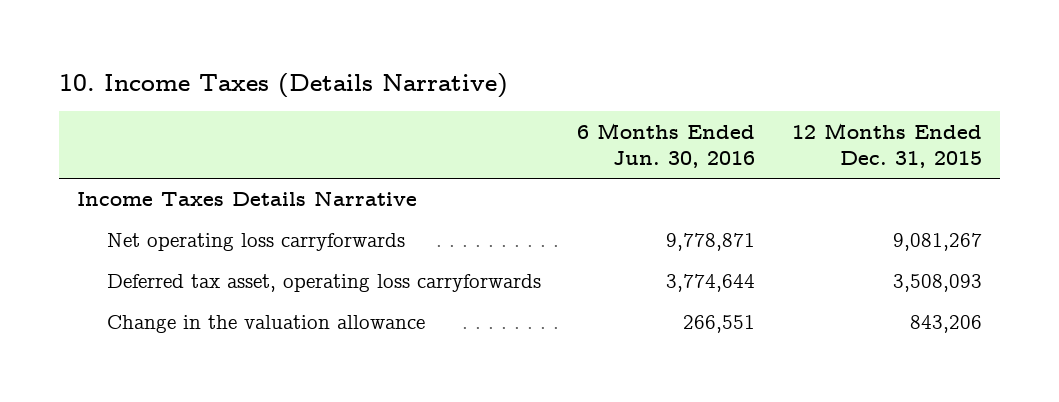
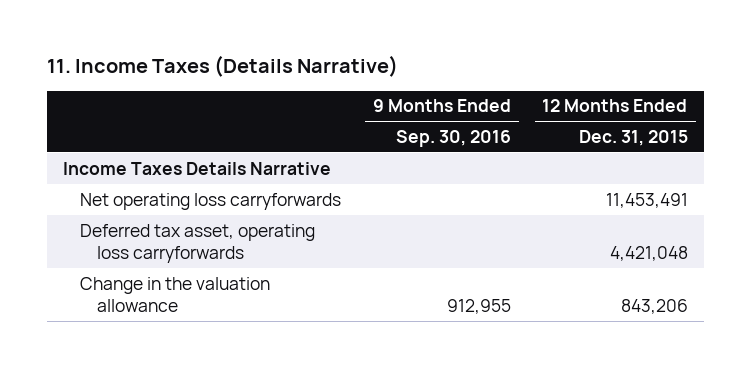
- 10. Income Taxes (Details Narrative)
+ 11. Income Taxes (Details Narrative)
- | 6 Months Ended Jun. 30, 2016 | 12 Months Ended Dec. 31, 2015
+ | 9 Months Ended Sep. 30, 2016 | 12 Months Ended Dec. 31, 2015
- Net operating loss carryforwards | 9,778,871 | 9,081,267
- Deferred tax asset, operating loss carryforwards | 3,774,644 | 3,508,093
+ Net operating loss carryforwards | | 11,453,491
+ Deferred tax asset, operating loss carryforwards | | 4,421,048

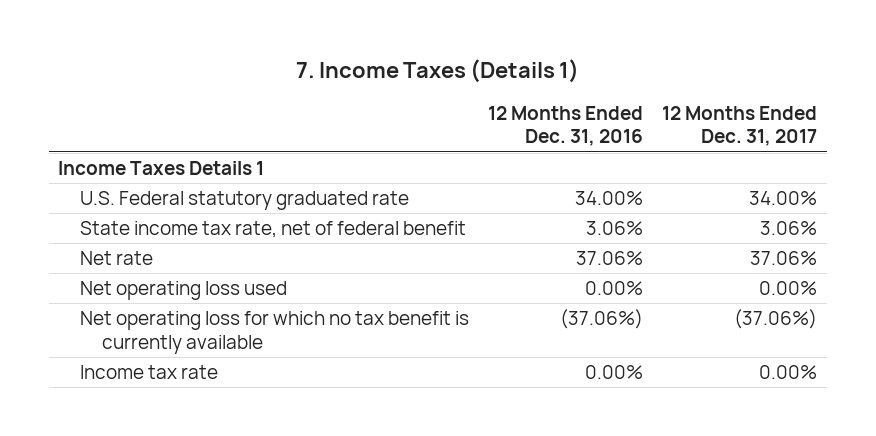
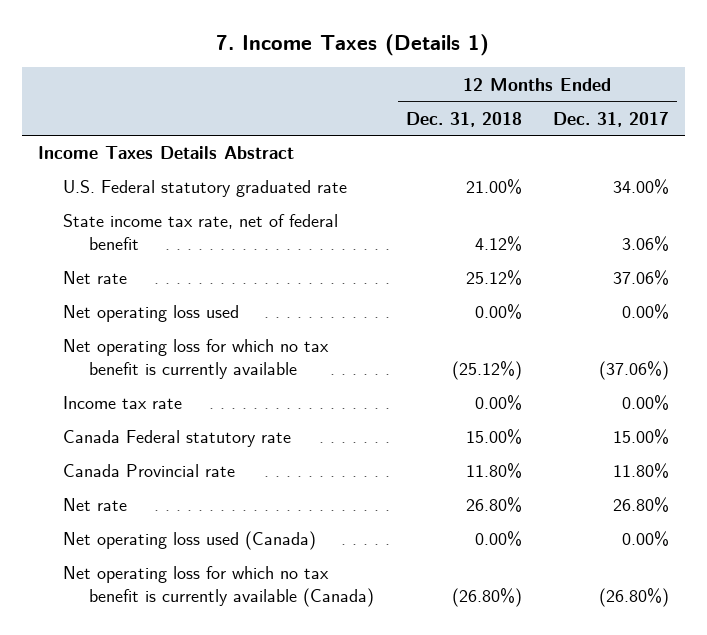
- | 12 Months Ended Dec. 31, 2016 | 12 Months Ended Dec. 31, 2017
+ | 12 Months Ended Dec. 31, 2018 | 12 Months Ended Dec. 31, 2017
- Income Taxes Details 1
+ Income Taxes Details Abstract
+ Canada Federal statutory rate | 15.00% | 15.00%
+ Canada Provincial rate | 11.80% | 11.80%
+ Net rate | 26.80% | 26.80%
+ Net operating loss used (Canada) | 0.00% | 0.00%
+ Net operating loss for which no tax benefit is currently available (Canada) | (26.80%) | (26.80%)

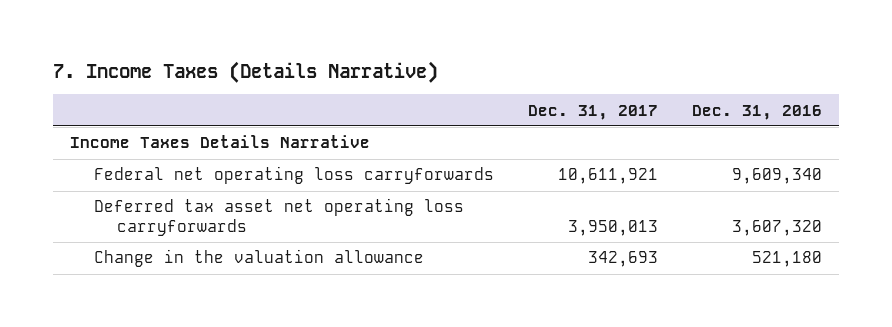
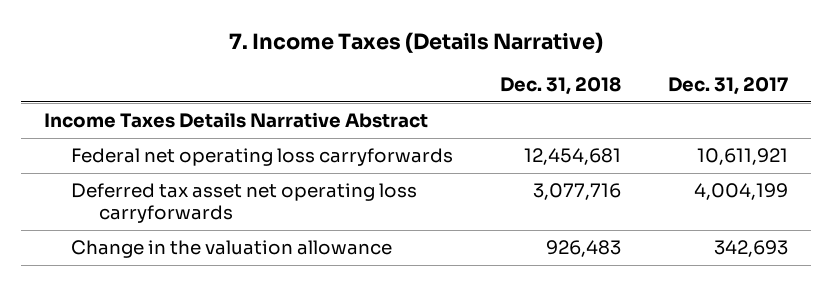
- | Dec. 31, 2017 | Dec. 31, 2016
+ | Dec. 31, 2018 | Dec. 31, 2017
- Income Taxes Details Narrative
+ Income Taxes Details Narrative Abstract
- Deferred tax asset net operating loss carryforwards | 3,950,013 | 3,607,320
+ Deferred tax asset net operating loss carryforwards | 3,077,716 | 4,004,199

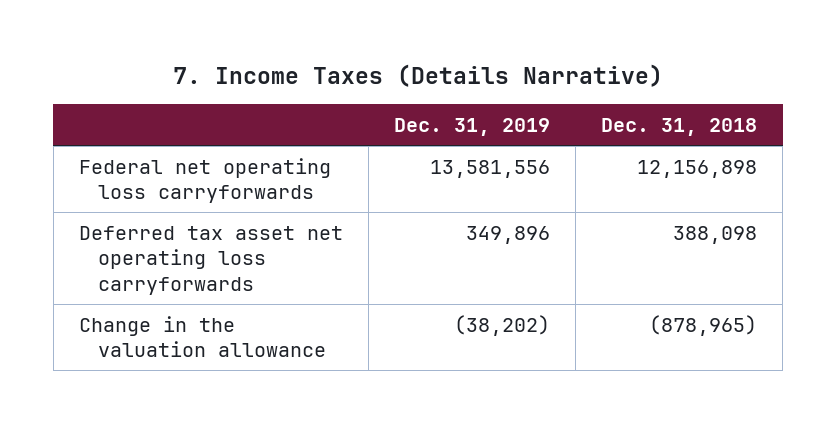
- | Dec. 31, 2018 | Dec. 31, 2017
+ | Dec. 31, 2019 | Dec. 31, 2018
- Income Taxes Details Narrative Abstract
- Federal net operating loss carryforwards | 12,454,681 | 10,611,921
- Deferred tax asset net operating loss carryforwards | 3,077,716 | 4,004,199
- Change in the valuation allowance | 926,483 | 342,693
+ Federal net operating loss carryforwards | 13,581,556 | 12,156,898
+ Deferred tax asset net operating loss carryforwards | 349,896 | 388,098
+ Change in the valuation allowance | (38,202) | (878,965)

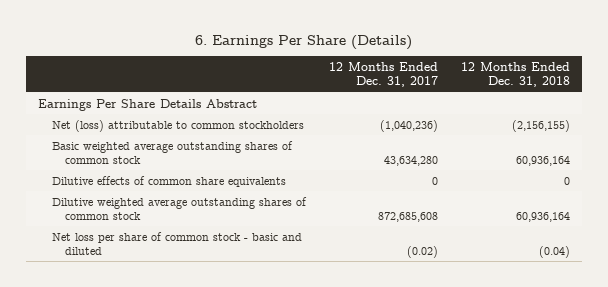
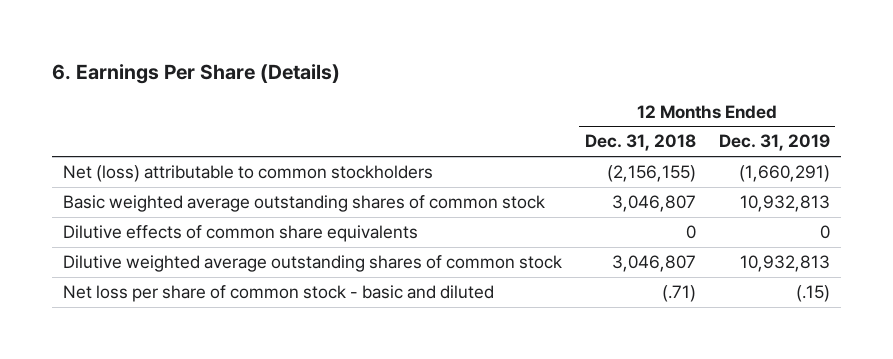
- | 12 Months Ended Dec. 31, 2017 | 12 Months Ended Dec. 31, 2018
+ | 12 Months Ended Dec. 31, 2018 | 12 Months Ended Dec. 31, 2019
- Earnings Per Share Details Abstract
- Basic weighted average outstanding shares of common stock | 43,634,280 | 60,936,164
+ Basic weighted average outstanding shares of common stock | 3,046,807 | 10,932,813
- Dilutive weighted average outstanding shares of common stock | 872,685,608 | 60,936,164
- Net loss per share of common stock - basic and diluted | (0.02) | (0.04)
+ Dilutive weighted average outstanding shares of common stock | 3,046,807 | 10,932,813
+ Net loss per share of common stock - basic and diluted | (.71) | (.15)

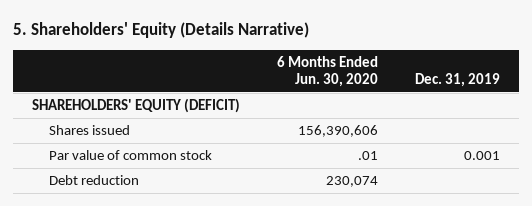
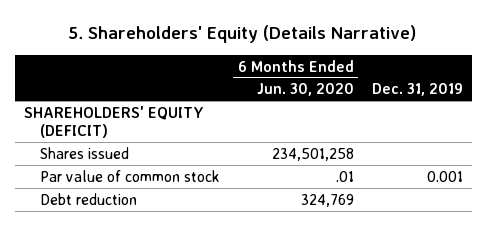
- Shares issued | 156,390,606 |
+ Shares issued | 234,501,258 |
- Debt reduction | 230,074 |
+ Debt reduction | 324,769 |

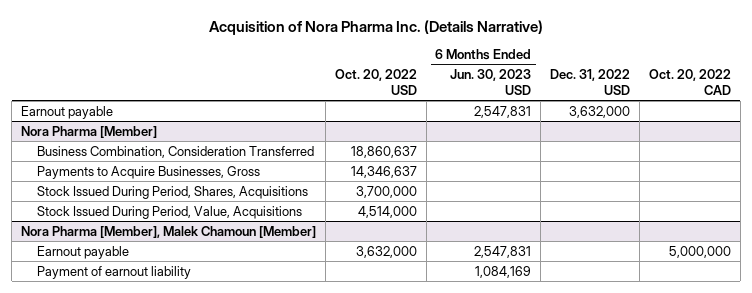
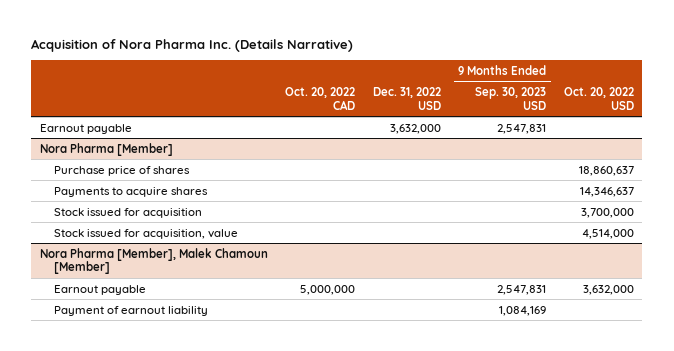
- | Oct. 20, 2022 USD | 6 Months Ended Jun. 30, 2023 USD | Dec. 31, 2022 USD | Oct. 20, 2022 CAD
+ | Oct. 20, 2022 CAD | Dec. 31, 2022 USD | 9 Months Ended Sep. 30, 2023 USD | Oct. 20, 2022 USD
@ Nora Pharma [Member]
- Business Combination, Consideration Transferred | 18,860,637 | | |
- Payments to Acquire Businesses, Gross | 14,346,637 | | |
- Stock Issued During Period, Shares, Acquisitions | 3,700,000 | | |
- Stock Issued During Period, Value, Acquisitions | 4,514,000 | | |
+ Purchase price of shares | | | | 18,860,637
+ Payments to acquire shares | | | | 14,346,637
+ Stock issued for acquisition | | | | 3,700,000
+ Stock issued for acquisition, value | | | | 4,514,000

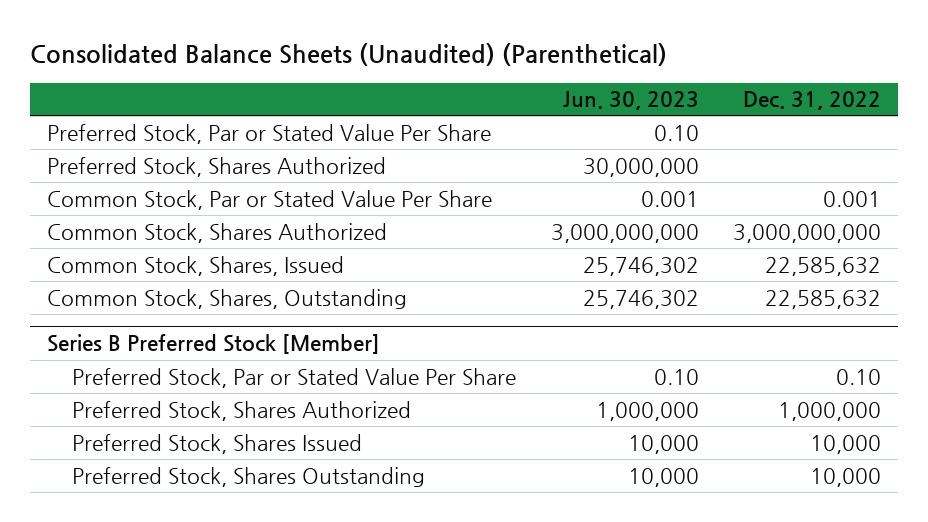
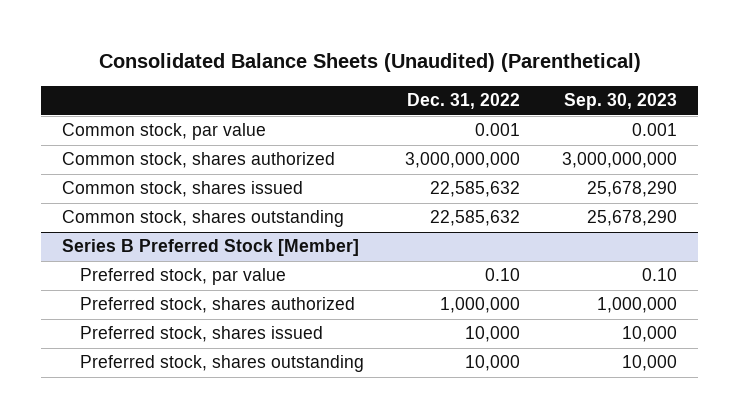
- | Jun. 30, 2023 | Dec. 31, 2022
+ | Dec. 31, 2022 | Sep. 30, 2023
- Preferred Stock, Par or Stated Value Per Share | 0.10 |
- Preferred Stock, Shares Authorized | 30,000,000 |
- Common Stock, Par or Stated Value Per Share | 0.001 | 0.001
- Common Stock, Shares Authorized | 3,000,000,000 | 3,000,000,000
- Common Stock, Shares, Issued | 25,746,302 | 22,585,632
- Common Stock, Shares, Outstanding | 25,746,302 | 22,585,632
+ Common stock, par value | 0.001 | 0.001
+ Common stock, shares authorized | 3,000,000,000 | 3,000,000,000
+ Common stock, shares issued | 22,585,632 | 25,678,290
+ Common stock, shares outstanding | 22,585,632 | 25,678,290
@ Series B Preferred Stock [Member]
- Preferred Stock, Par or Stated Value Per Share | 0.10 | 0.10
- Preferred Stock, Shares Authorized | 1,000,000 | 1,000,000
- Preferred Stock, Shares Issued | 10,000 | 10,000
- Preferred Stock, Shares Outstanding | 10,000 | 10,000
+ Preferred stock, par value | 0.10 | 0.10
+ Preferred stock, shares authorized | 1,000,000 | 1,000,000
+ Preferred stock, shares issued | 10,000 | 10,000
+ Preferred stock, shares outstanding | 10,000 | 10,000

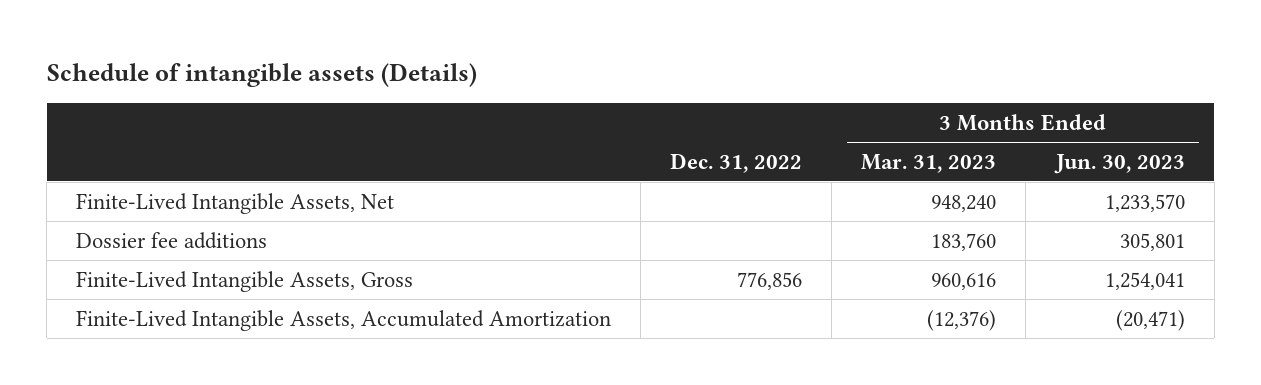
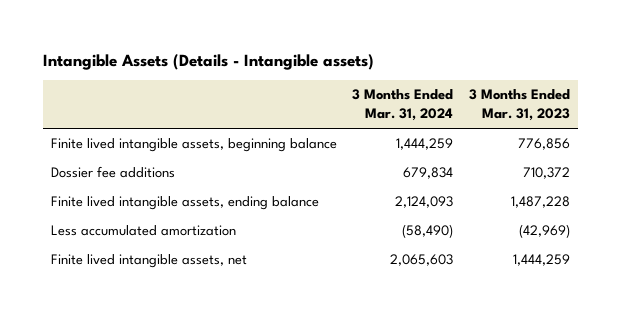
- Schedule of intangible assets (Details)
+ Intangible Assets (Details - Intangible assets)
- | Dec. 31, 2022 | 3 Months Ended Mar. 31, 2023 | 3 Months Ended Jun. 30, 2023
+ | 3 Months Ended Mar. 31, 2024 | 3 Months Ended Mar. 31, 2023
- Finite-Lived Intangible Assets, Net | | 948,240 | 1,233,570
- Dossier fee additions | | 183,760 | 305,801
- Finite-Lived Intangible Assets, Gross | 776,856 | 960,616 | 1,254,041
- Finite-Lived Intangible Assets, Accumulated Amortization | | (12,376) | (20,471)
+ Finite lived intangible assets, beginning balance | 1,444,259 | 776,856
+ Dossier fee additions | 679,834 | 710,372
+ Finite lived intangible assets, ending balance | 2,124,093 | 1,487,228
+ Less accumulated amortization | (58,490) | (42,969)
+ Finite lived intangible assets, net | 2,065,603 | 1,444,259

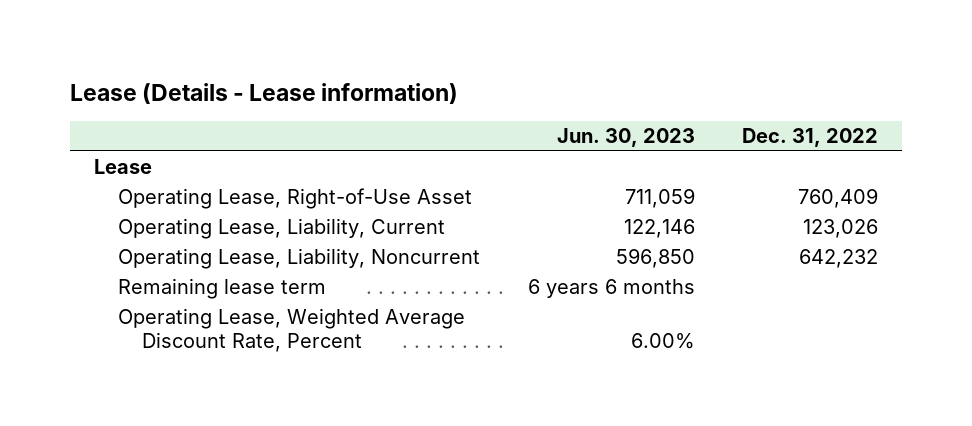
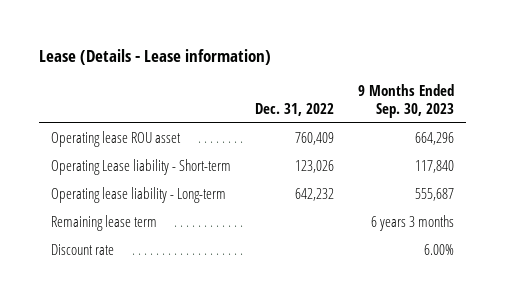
- | Jun. 30, 2023 | Dec. 31, 2022
+ | Dec. 31, 2022 | 9 Months Ended Sep. 30, 2023
- Lease
- Operating Lease, Right-of-Use Asset | 711,059 | 760,409
- Operating Lease, Liability, Current | 122,146 | 123,026
- Operating Lease, Liability, Noncurrent | 596,850 | 642,232
+ Operating lease ROU asset | 760,409 | 664,296
+ Operating Lease liability - Short-term | 123,026 | 117,840
+ Operating lease liability - Long-term | 642,232 | 555,687
- Operating Lease, Weighted Average Discount Rate, Percent | 6.00% |
+ Discount rate | | 6.00%

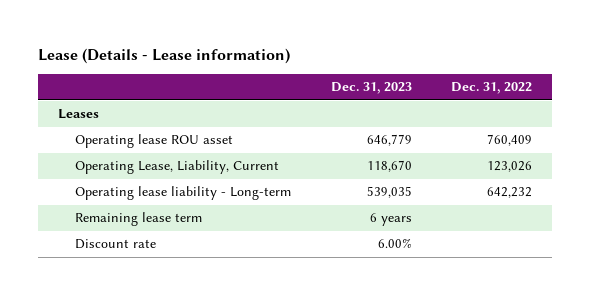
- | Dec. 31, 2022 | 9 Months Ended Sep. 30, 2023
+ | Dec. 31, 2023 | Dec. 31, 2022
+ Leases
- Operating Lease liability - Short-term | 123,026 | 117,840
+ Operating Lease, Liability, Current | 118,670 | 123,026

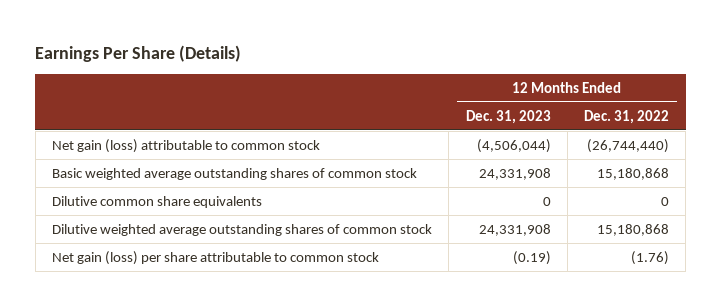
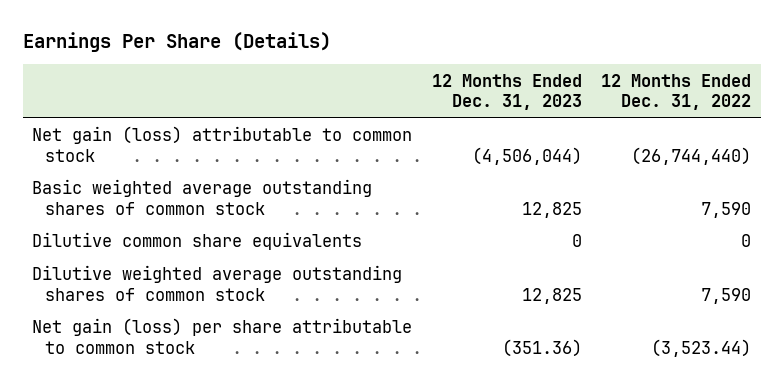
- Basic weighted average outstanding shares of common stock | 24,331,908 | 15,180,868
+ Basic weighted average outstanding shares of common stock | 12,825 | 7,590
- Dilutive weighted average outstanding shares of common stock | 24,331,908 | 15,180,868
- Net gain (loss) per share attributable to common stock | (0.19) | (1.76)
+ Dilutive weighted average outstanding shares of common stock | 12,825 | 7,590
+ Net gain (loss) per share attributable to common stock | (351.36) | (3,523.44)

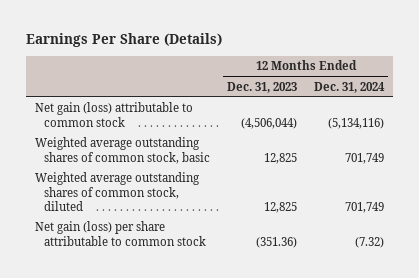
- | 12 Months Ended Dec. 31, 2023 | 12 Months Ended Dec. 31, 2022
+ | 12 Months Ended Dec. 31, 2023 | 12 Months Ended Dec. 31, 2024
- Basic weighted average outstanding shares of common stock | 12,825 | 7,590
- Dilutive common share equivalents | 0 | 0
- Dilutive weighted average outstanding shares of common stock | 12,825 | 7,590
+ Weighted average outstanding shares of common stock, basic | 12,825 | 701,749
+ Weighted average outstanding shares of common stock, diluted | 12,825 | 701,749

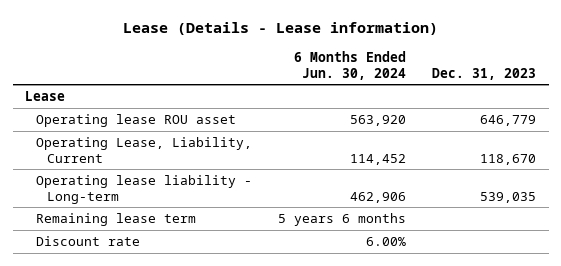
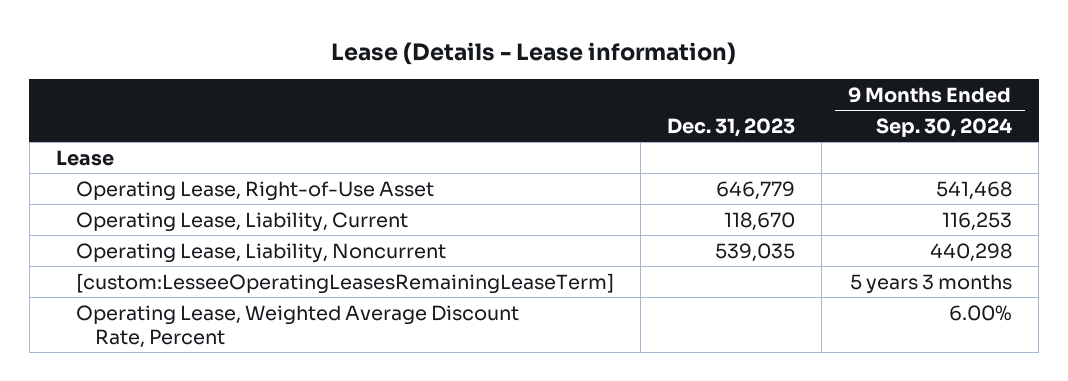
- | 6 Months Ended Jun. 30, 2024 | Dec. 31, 2023
+ | Dec. 31, 2023 | 9 Months Ended Sep. 30, 2024
- Operating lease ROU asset | 563,920 | 646,779
+ Operating Lease, Right-of-Use Asset | 646,779 | 541,468
- Operating lease liability - Long-term | 462,906 | 539,035
- Remaining lease term | 5 years 6 months |
- Discount rate | 6.00% |
+ Operating Lease, Liability, Noncurrent | 539,035 | 440,298
+ [custom:LesseeOperatingLeasesRemainingLeaseTerm] | | 5 years 3 months
+ Operating Lease, Weighted Average Discount Rate, Percent | | 6.00%

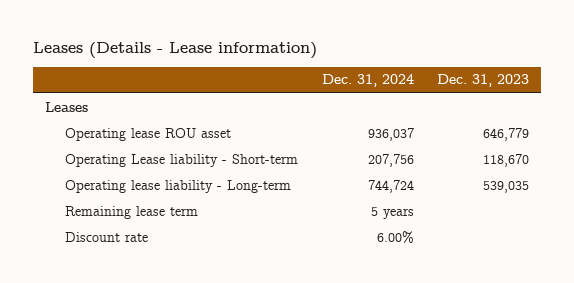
- Lease (Details - Lease information)
+ Leases (Details - Lease information)
- | Dec. 31, 2023 | 9 Months Ended Sep. 30, 2024
+ | Dec. 31, 2024 | Dec. 31, 2023
- Lease
- Operating Lease, Right-of-Use Asset | 646,779 | 541,468
- Operating Lease, Liability, Current | 118,670 | 116,253
- Operating Lease, Liability, Noncurrent | 539,035 | 440,298
- [custom:LesseeOperatingLeasesRemainingLeaseTerm] | | 5 years 3 months
- Operating Lease, Weighted Average Discount Rate, Percent | | 6.00%
+ Leases
+ Operating lease ROU asset | 936,037 | 646,779
+ Operating Lease liability - Short-term | 207,756 | 118,670
+ Operating lease liability - Long-term | 744,724 | 539,035
+ Remaining lease term | 5 years |
+ Discount rate | 6.00% |

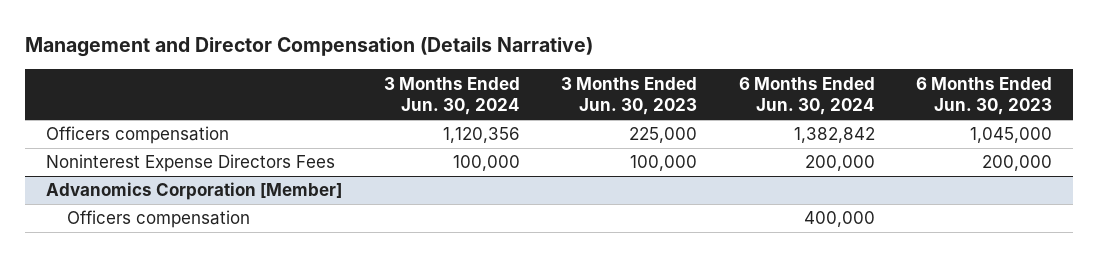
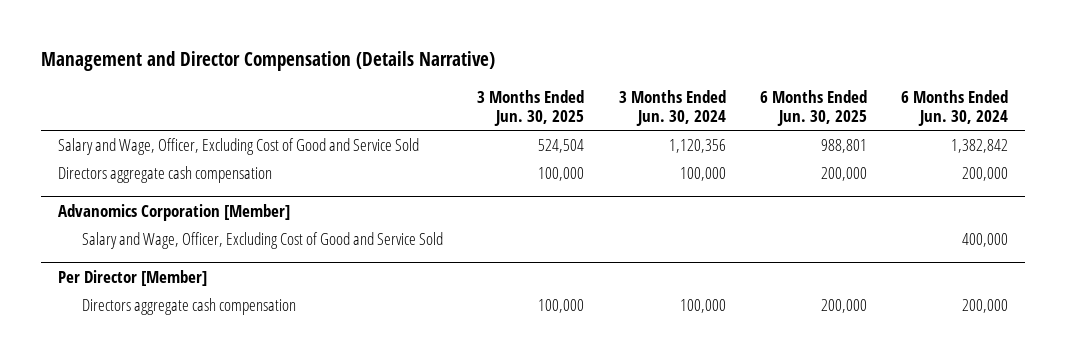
- | 3 Months Ended Jun. 30, 2024 | 3 Months Ended Jun. 30, 2023 | 6 Months Ended Jun. 30, 2024 | 6 Months Ended Jun. 30, 2023
+ | 3 Months Ended Jun. 30, 2025 | 3 Months Ended Jun. 30, 2024 | 6 Months Ended Jun. 30, 2025 | 6 Months Ended Jun. 30, 2024
- Officers compensation | 1,120,356 | 225,000 | 1,382,842 | 1,045,000
- Noninterest Expense Directors Fees | 100,000 | 100,000 | 200,000 | 200,000
+ Salary and Wage, Officer, Excluding Cost of Good and Service Sold | 524,504 | 1,120,356 | 988,801 | 1,382,842
+ Directors aggregate cash compensation | 100,000 | 100,000 | 200,000 | 200,000
@ Advanomics Corporation [Member]
- Officers compensation | | | 400,000 |
+ Salary and Wage, Officer, Excluding Cost of Good and Service Sold | | | | 400,000
+ Per Director [Member]
+ Directors aggregate cash compensation | 100,000 | 100,000 | 200,000 | 200,000

